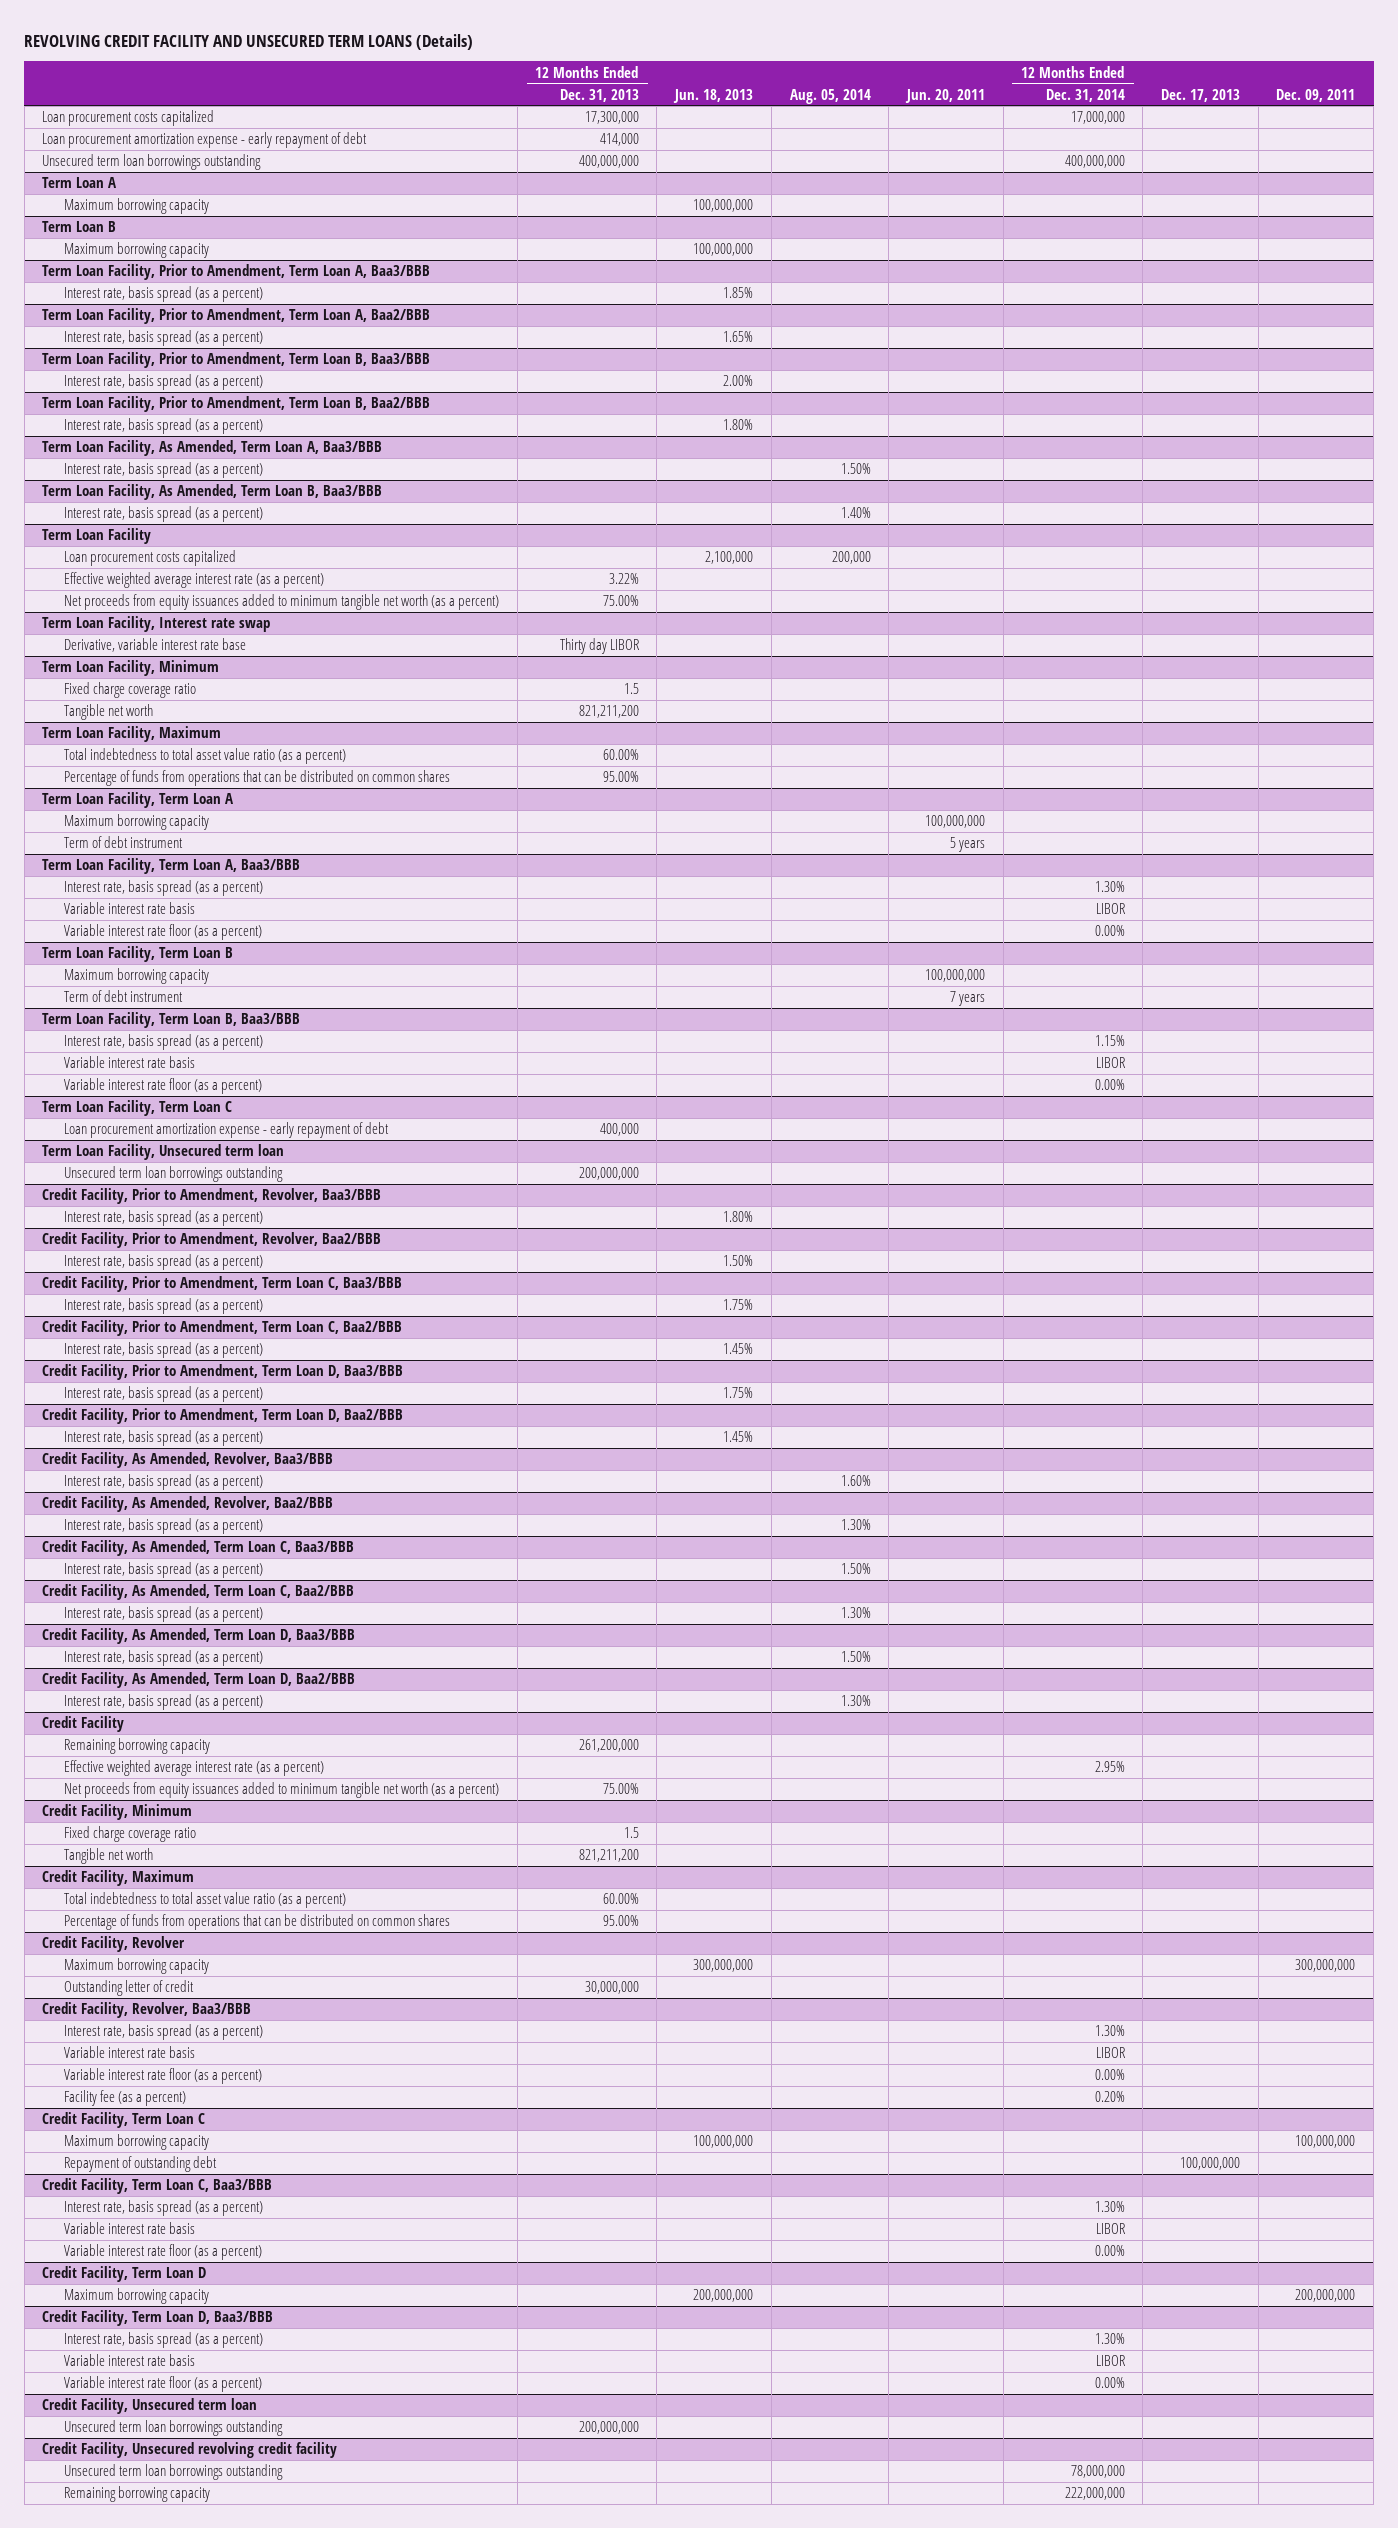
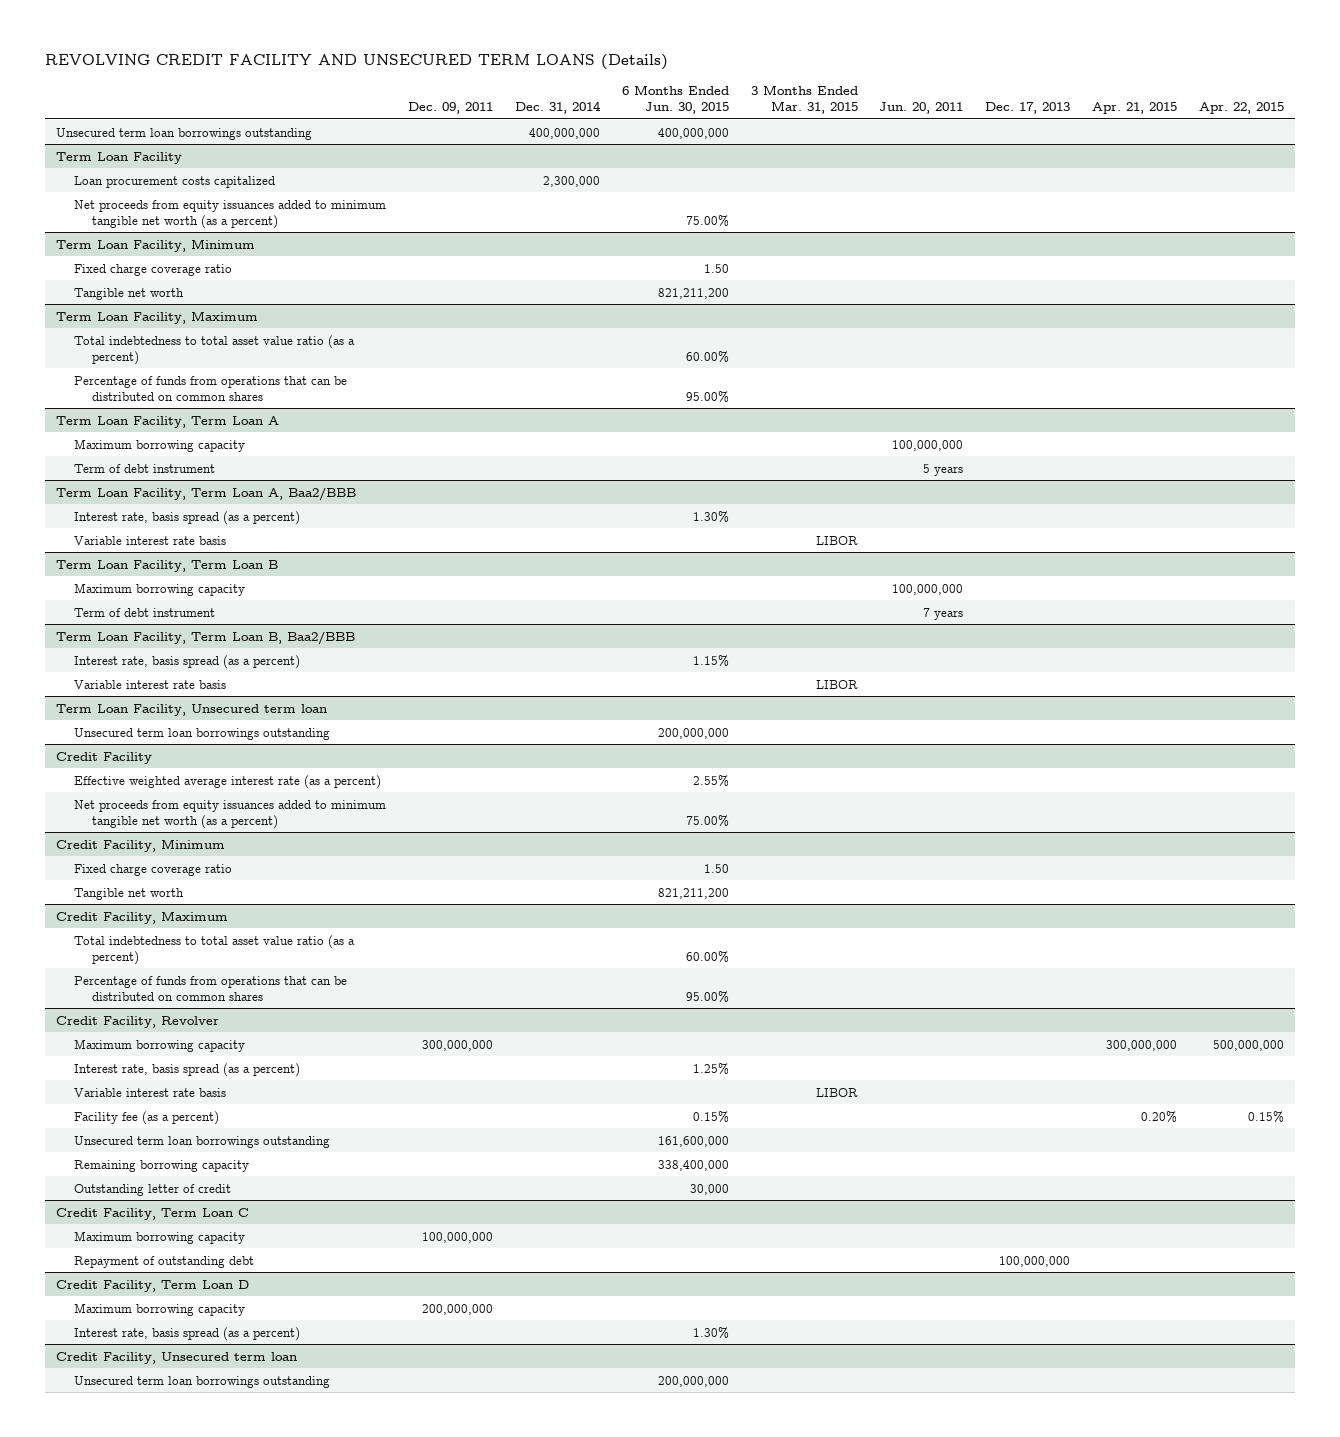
- | 12 Months Ended Dec. 31, 2013 | Jun. 18, 2013 | Aug. 05, 2014 | Jun. 20, 2011 | 12 Months Ended Dec. 31, 2014 | Dec. 17, 2013 | Dec. 09, 2011
+ | Dec. 09, 2011 | Dec. 31, 2014 | 6 Months Ended Jun. 30, 2015 | 3 Months Ended Mar. 31, 2015 | Jun. 20, 2011 | Dec. 17, 2013 | Apr. 21, 2015 | Apr. 22, 2015
- Loan procurement costs capitalized | 17,300,000 | | | | 17,000,000 | |
- Loan procurement amortization expense - early repayment of debt | 414,000 | | | | | |
- Term Loan A
- Maximum borrowing capacity | | 100,000,000 | | | | |
- Term Loan B
- Maximum borrowing capacity | | 100,000,000 | | | | |
- Term Loan Facility, Prior to Amendment, Term Loan A, Baa3/BBB
- Interest rate, basis spread (as a percent) | | 1.85% | | | | |
- Term Loan Facility, Prior to Amendment, Term Loan A, Baa2/BBB
- Interest rate, basis spread (as a percent) | | 1.65% | | | | |
- Term Loan Facility, Prior to Amendment, Term Loan B, Baa3/BBB
- Interest rate, basis spread (as a percent) | | 2.00% | | | | |
- Term Loan Facility, Prior to Amendment, Term Loan B, Baa2/BBB
- Interest rate, basis spread (as a percent) | | 1.80% | | | | |
- Term Loan Facility, As Amended, Term Loan A, Baa3/BBB
- Interest rate, basis spread (as a percent) | | | 1.50% | | | |
- Term Loan Facility, As Amended, Term Loan B, Baa3/BBB
- Interest rate, basis spread (as a percent) | | | 1.40% | | | |
@ Term Loan Facility
- Effective weighted average interest rate (as a percent) | 3.22% | | | | | |
- Term Loan Facility, Interest rate swap
- Derivative, variable interest rate base | Thirty day LIBOR | | | | | |
- Term Loan Facility, Term Loan A, Baa3/BBB
+ Term Loan Facility, Term Loan A, Baa2/BBB
- Variable interest rate floor (as a percent) | | | | | 0.00% | |
- Term Loan Facility, Term Loan B, Baa3/BBB
+ Term Loan Facility, Term Loan B, Baa2/BBB
- Variable interest rate floor (as a percent) | | | | | 0.00% | |
- Term Loan Facility, Term Loan C
- Loan procurement amortization expense - early repayment of debt | 400,000 | | | | | |
- Credit Facility, Prior to Amendment, Revolver, Baa3/BBB
- Interest rate, basis spread (as a percent) | | 1.80% | | | | |
- Credit Facility, Prior to Amendment, Revolver, Baa2/BBB
- Interest rate, basis spread (as a percent) | | 1.50% | | | | |
- Credit Facility, Prior to Amendment, Term Loan C, Baa3/BBB
- Interest rate, basis spread (as a percent) | | 1.75% | | | | |
- Credit Facility, Prior to Amendment, Term Loan C, Baa2/BBB
- Interest rate, basis spread (as a percent) | | 1.45% | | | | |
- Credit Facility, Prior to Amendment, Term Loan D, Baa3/BBB
- Interest rate, basis spread (as a percent) | | 1.75% | | | | |
- Credit Facility, Prior to Amendment, Term Loan D, Baa2/BBB
- Interest rate, basis spread (as a percent) | | 1.45% | | | | |
- Credit Facility, As Amended, Revolver, Baa3/BBB
- Interest rate, basis spread (as a percent) | | | 1.60% | | | |
- Credit Facility, As Amended, Revolver, Baa2/BBB
- Interest rate, basis spread (as a percent) | | | 1.30% | | | |
- Credit Facility, As Amended, Term Loan C, Baa3/BBB
- Interest rate, basis spread (as a percent) | | | 1.50% | | | |
- Credit Facility, As Amended, Term Loan C, Baa2/BBB
- Interest rate, basis spread (as a percent) | | | 1.30% | | | |
- Credit Facility, As Amended, Term Loan D, Baa3/BBB
- Interest rate, basis spread (as a percent) | | | 1.50% | | | |
- Credit Facility, As Amended, Term Loan D, Baa2/BBB
- Interest rate, basis spread (as a percent) | | | 1.30% | | | |
@ Credit Facility
- Remaining borrowing capacity | 261,200,000 | | | | | |
@ Credit Facility, Revolver
+ Interest rate, basis spread (as a percent) | | | 1.25% | | | | |
+ Variable interest rate basis | | | | LIBOR | | | |
+ Facility fee (as a percent) | | | 0.15% | | | | 0.20% | 0.15%
+ Unsecured term loan borrowings outstanding | | | 161,600,000 | | | | |
+ Remaining borrowing capacity | | | 338,400,000 | | | | |
- Credit Facility, Revolver, Baa3/BBB
- Interest rate, basis spread (as a percent) | | | | | 1.30% | |
- Variable interest rate basis | | | | | LIBOR | |
- Variable interest rate floor (as a percent) | | | | | 0.00% | |
- Facility fee (as a percent) | | | | | 0.20% | |
- Credit Facility, Term Loan C, Baa3/BBB
- Interest rate, basis spread (as a percent) | | | | | 1.30% | |
- Variable interest rate basis | | | | | LIBOR | |
- Variable interest rate floor (as a percent) | | | | | 0.00% | |
- Credit Facility, Term Loan D, Baa3/BBB
- Interest rate, basis spread (as a percent) | | | | | 1.30% | |
- Variable interest rate basis | | | | | LIBOR | |
- Variable interest rate floor (as a percent) | | | | | 0.00% | |
@ Credit Facility, Term Loan D
+ Interest rate, basis spread (as a percent) | | | 1.30% | | | | |
- Credit Facility, Unsecured revolving credit facility
- Unsecured term loan borrowings outstanding | | | | | 78,000,000 | |
- Remaining borrowing capacity | | | | | 222,000,000 | |

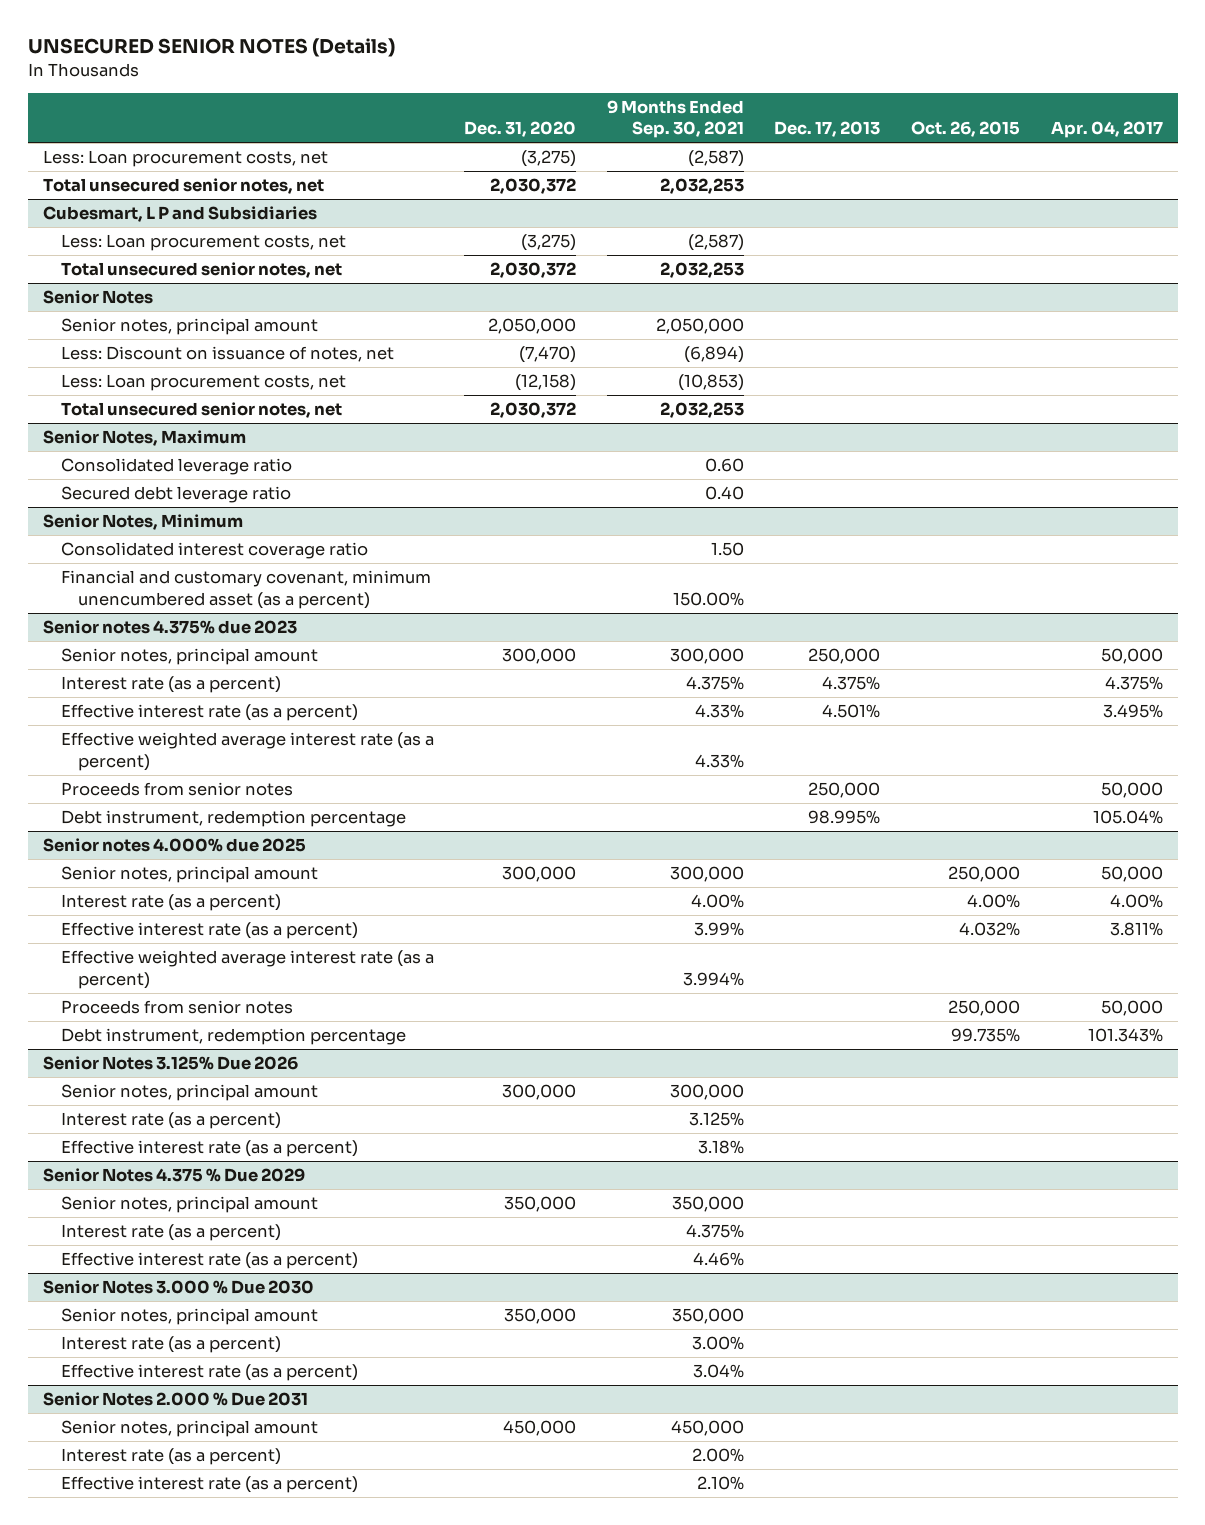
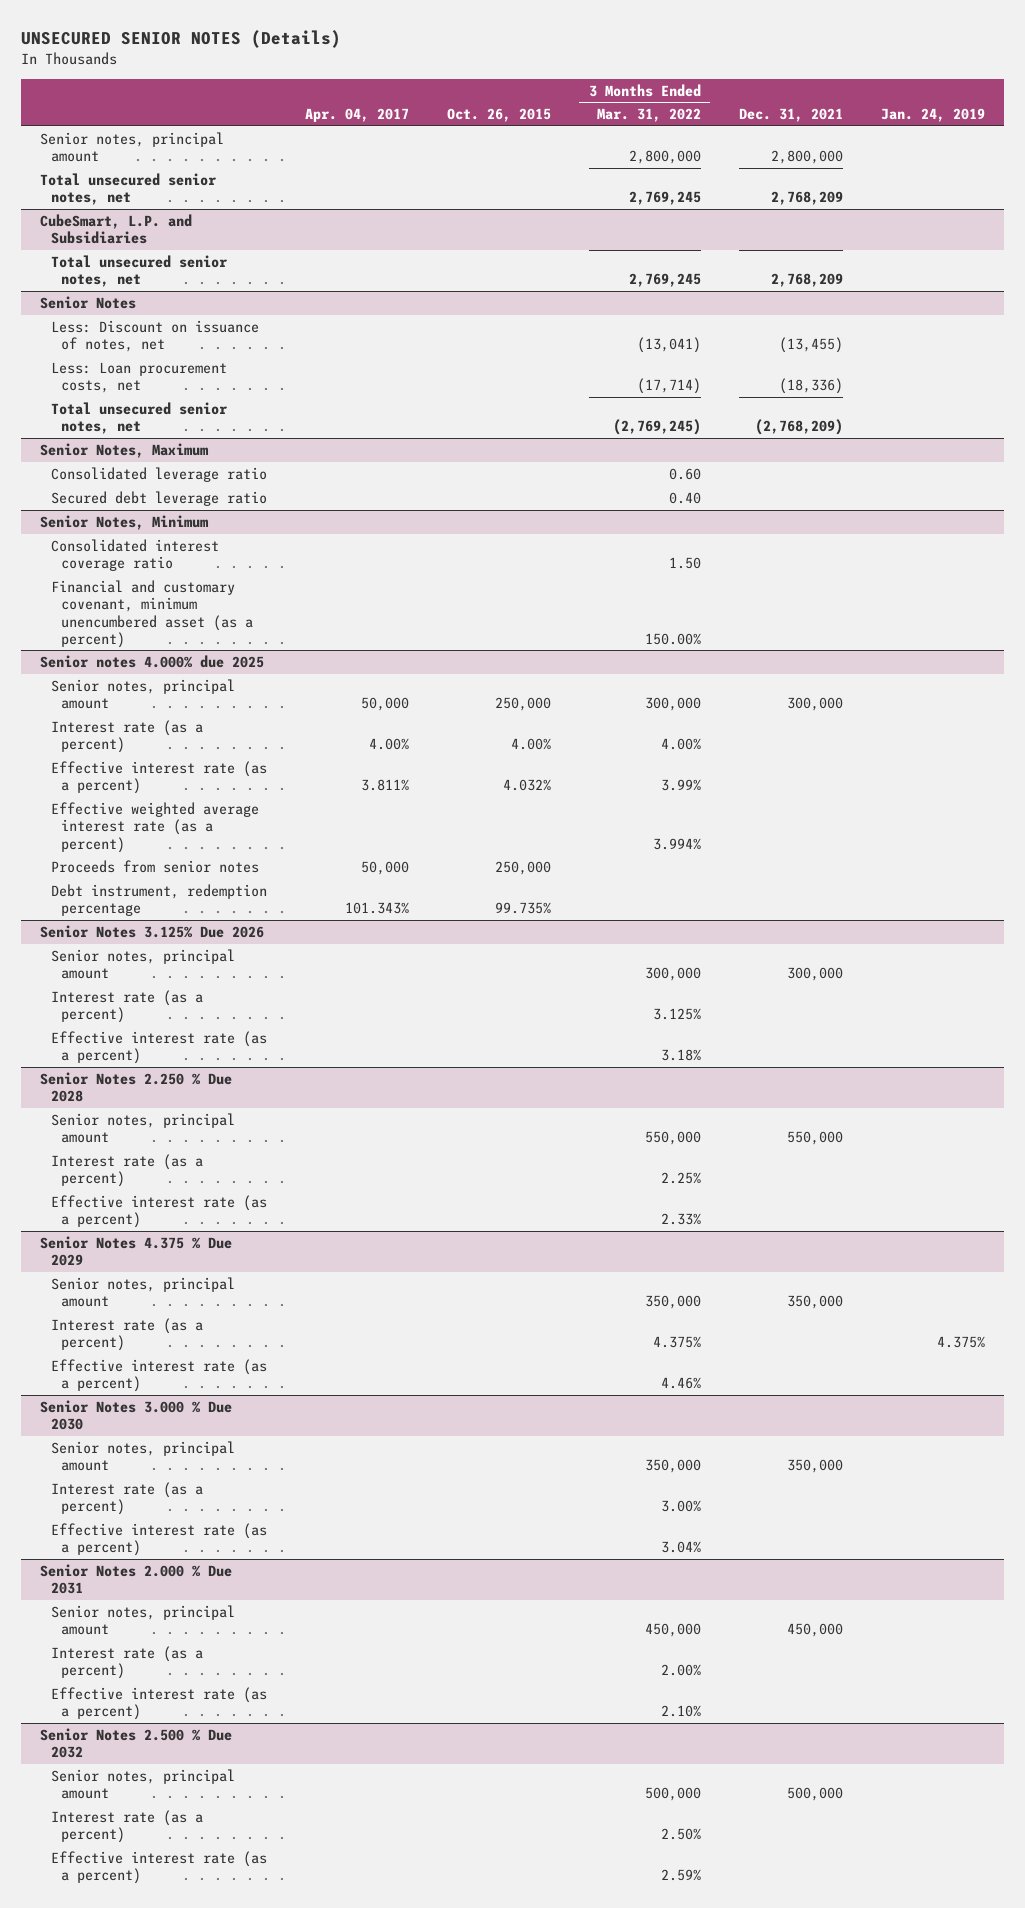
- | Dec. 31, 2020 | 9 Months Ended Sep. 30, 2021 | Dec. 17, 2013 | Oct. 26, 2015 | Apr. 04, 2017
+ | Apr. 04, 2017 | Oct. 26, 2015 | 3 Months Ended Mar. 31, 2022 | Dec. 31, 2021 | Jan. 24, 2019
- Less: Loan procurement costs, net | (3,275) | (2,587) | | |
+ Senior notes, principal amount | | | 2,800,000 | 2,800,000 |
- Cubesmart, L P and Subsidiaries
- Less: Loan procurement costs, net | (3,275) | (2,587) | | |
+ CubeSmart, L.P. and Subsidiaries
@ Senior Notes
- Senior notes, principal amount | 2,050,000 | 2,050,000 | | |
- Senior notes 4.375% due 2023
- Senior notes, principal amount | 300,000 | 300,000 | 250,000 | | 50,000
- Interest rate (as a percent) | | 4.375% | 4.375% | | 4.375%
- Effective interest rate (as a percent) | | 4.33% | 4.501% | | 3.495%
- Effective weighted average interest rate (as a percent) | | 4.33% | | |
- Proceeds from senior notes | | | 250,000 | | 50,000
- Debt instrument, redemption percentage | | | 98.995% | | 105.04%
+ Senior Notes 2.250 % Due 2028
+ Senior notes, principal amount | | | 550,000 | 550,000 |
+ Interest rate (as a percent) | | | 2.25% | |
+ Effective interest rate (as a percent) | | | 2.33% | |
+ Senior Notes 2.500 % Due 2032
+ Senior notes, principal amount | | | 500,000 | 500,000 |
+ Interest rate (as a percent) | | | 2.50% | |
+ Effective interest rate (as a percent) | | | 2.59% | |

